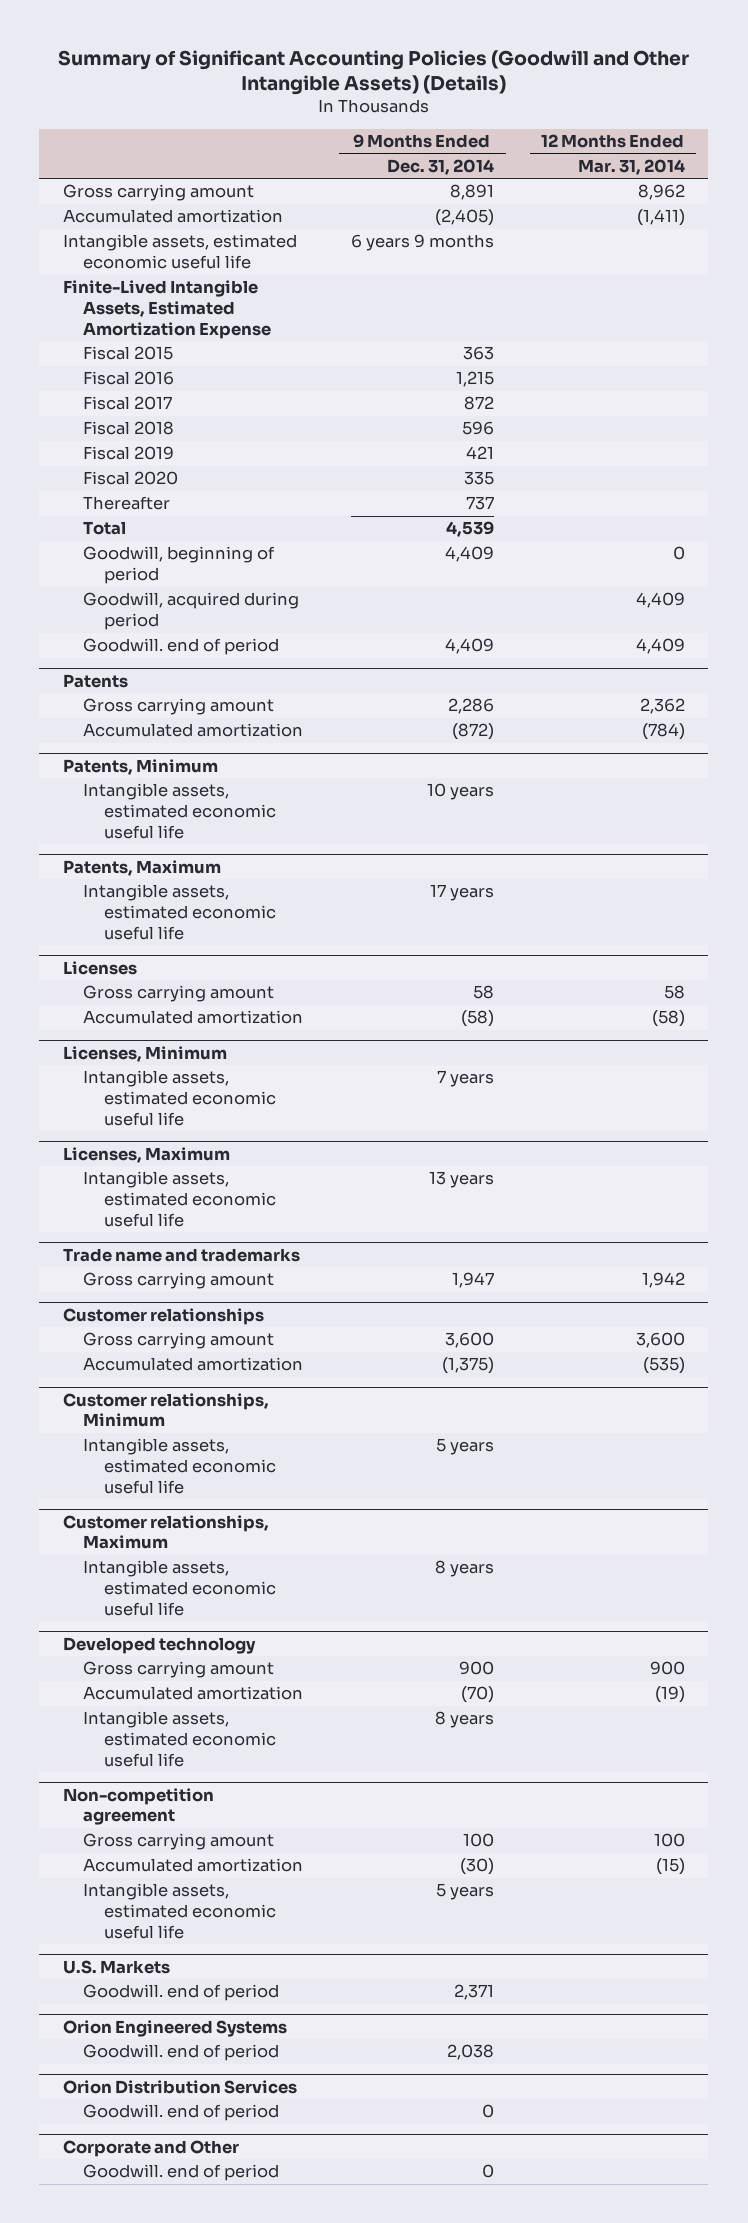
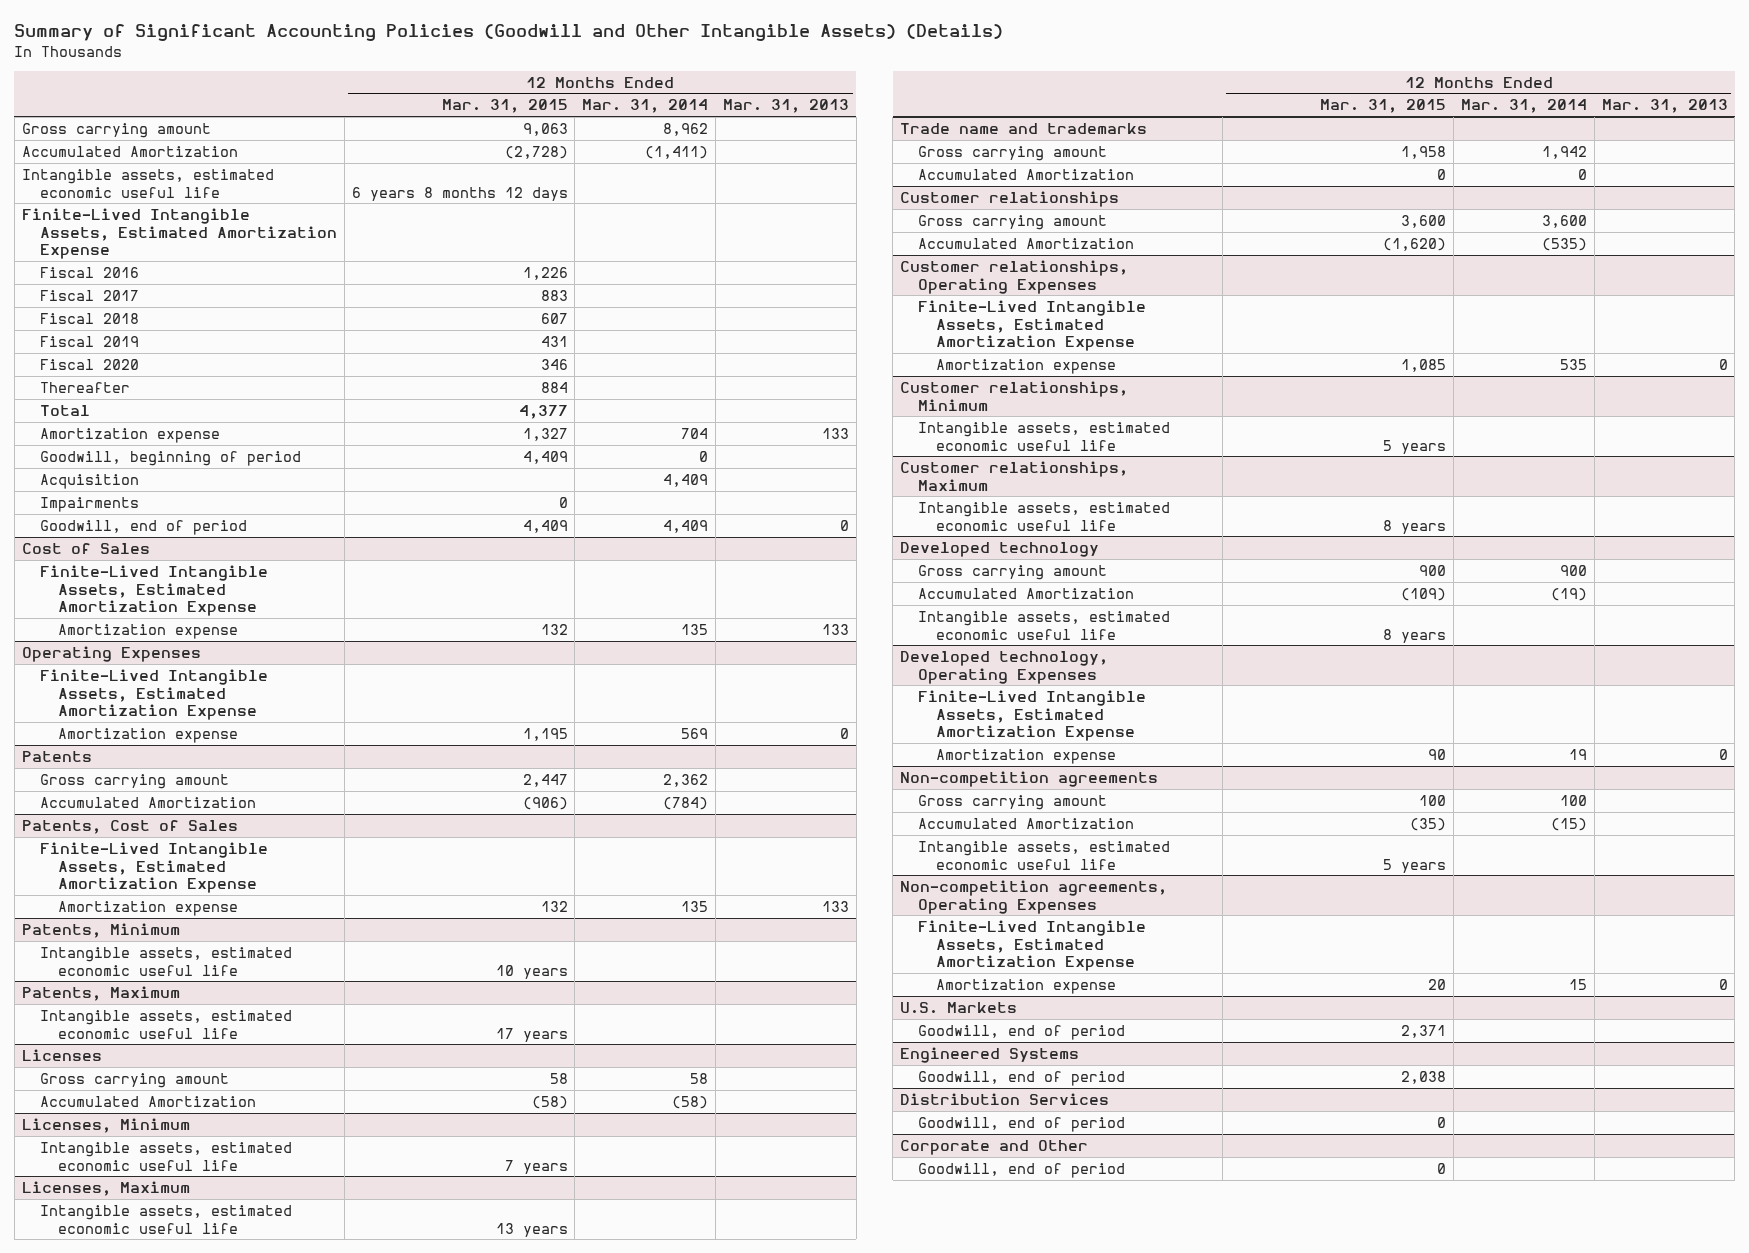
- | 9 Months Ended Dec. 31, 2014 | 12 Months Ended Mar. 31, 2014
+ | 12 Months Ended Mar. 31, 2015 | 12 Months Ended Mar. 31, 2014 | 12 Months Ended Mar. 31, 2013
- Accumulated amortization | (2,405) | (1,411)
+ Accumulated Amortization | (2,728) | (1,411) |
- Fiscal 2015 | 363 |
+ Amortization expense | 1,327 | 704 | 133
- Goodwill, acquired during period | | 4,409
- Goodwill. end of period | 4,409 | 4,409
+ Acquisition | | 4,409 |
+ Impairments | 0 | |
+ Goodwill, end of period | 4,409 | 4,409 | 0
+ Cost of Sales
+ Finite-Lived Intangible Assets, Estimated Amortization Expense
+ Amortization expense | 132 | 135 | 133
+ Operating Expenses
+ Finite-Lived Intangible Assets, Estimated Amortization Expense
+ Amortization expense | 1,195 | 569 | 0
@ Patents
- Accumulated amortization | (872) | (784)
+ Accumulated Amortization | (906) | (784) |
+ Patents, Cost of Sales
+ Finite-Lived Intangible Assets, Estimated Amortization Expense
+ Amortization expense | 132 | 135 | 133
@ Licenses
- Accumulated amortization | (58) | (58)
+ Accumulated Amortization | (58) | (58) |
@ Trade name and trademarks
+ Accumulated Amortization | 0 | 0 |
@ Customer relationships
- Accumulated amortization | (1,375) | (535)
+ Accumulated Amortization | (1,620) | (535) |
+ Customer relationships, Operating Expenses
+ Finite-Lived Intangible Assets, Estimated Amortization Expense
+ Amortization expense | 1,085 | 535 | 0
@ Developed technology
- Accumulated amortization | (70) | (19)
+ Accumulated Amortization | (109) | (19) |
- Non-competition agreement
+ Developed technology, Operating Expenses
+ Finite-Lived Intangible Assets, Estimated Amortization Expense
+ Amortization expense | 90 | 19 | 0
+ Non-competition agreements
- Accumulated amortization | (30) | (15)
+ Accumulated Amortization | (35) | (15) |
+ Non-competition agreements, Operating Expenses
+ Finite-Lived Intangible Assets, Estimated Amortization Expense
+ Amortization expense | 20 | 15 | 0
@ U.S. Markets
- Goodwill. end of period | 2,371 |
- Orion Engineered Systems
- Goodwill. end of period | 2,038 |
- Orion Distribution Services
- Goodwill. end of period | 0 |
@ U.S. Markets
+ Goodwill, end of period | 2,371 | |
+ Engineered Systems
+ Goodwill, end of period | 2,038 | |
+ Distribution Services
+ Goodwill, end of period | 0 | |
@ Corporate and Other
- Goodwill. end of period | 0 |
+ Goodwill, end of period | 0 | |

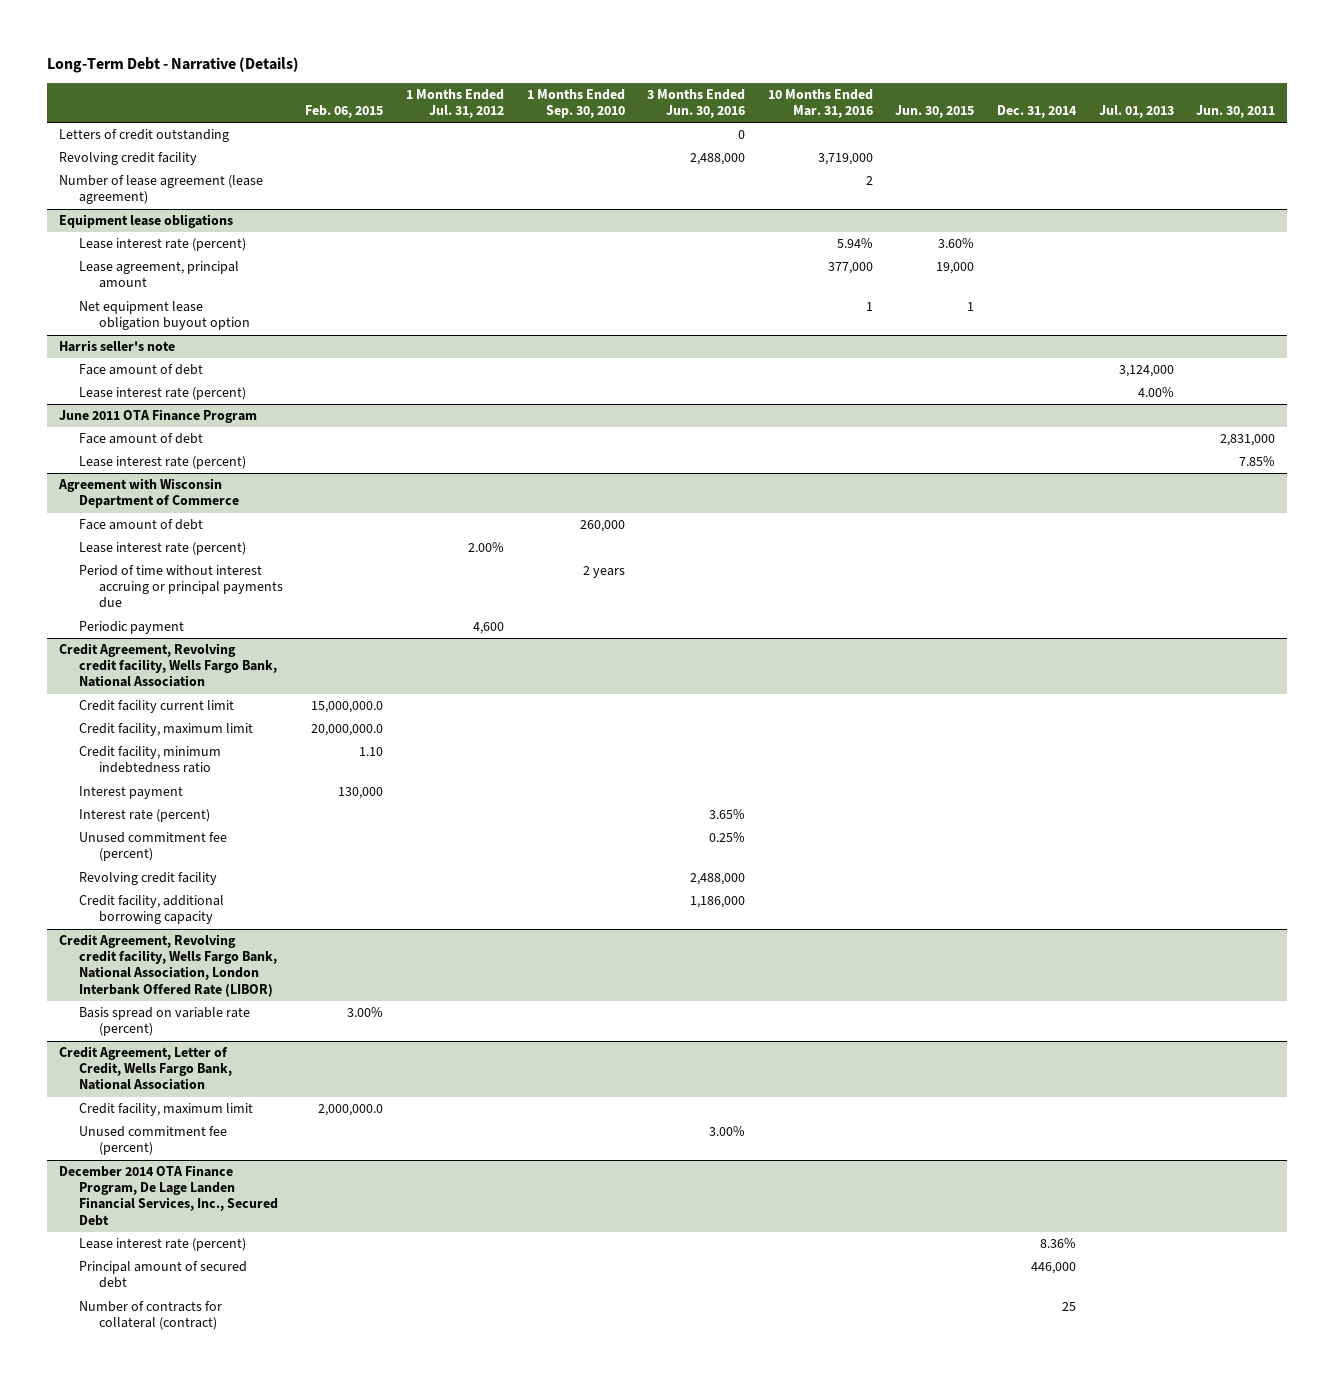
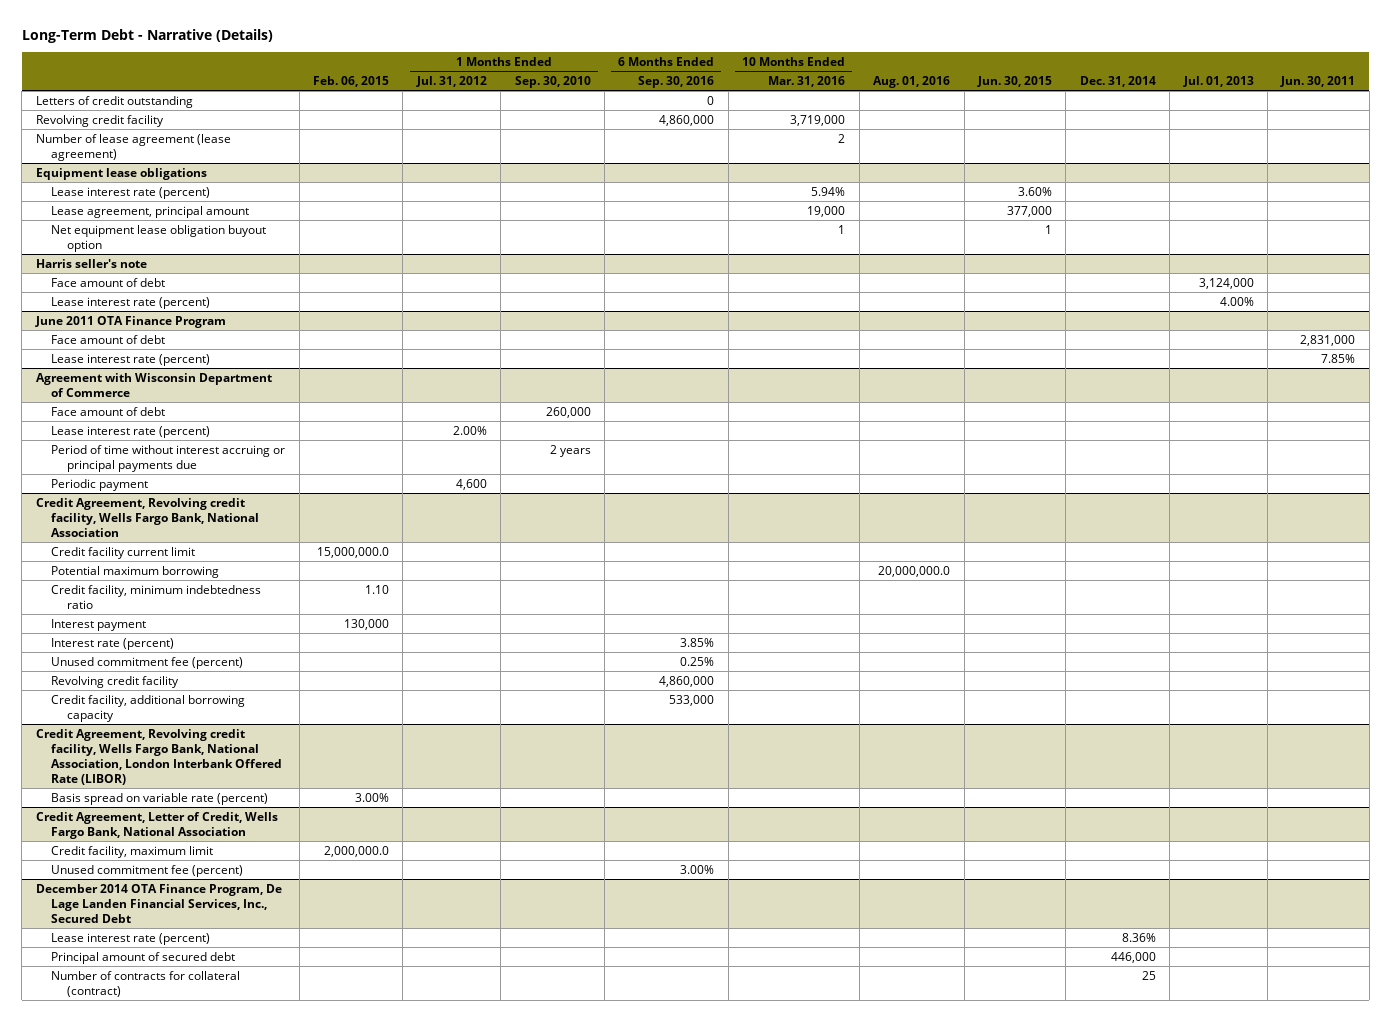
- | Feb. 06, 2015 | 1 Months Ended Jul. 31, 2012 | 1 Months Ended Sep. 30, 2010 | 3 Months Ended Jun. 30, 2016 | 10 Months Ended Mar. 31, 2016 | Jun. 30, 2015 | Dec. 31, 2014 | Jul. 01, 2013 | Jun. 30, 2011
+ | Feb. 06, 2015 | 1 Months Ended Jul. 31, 2012 | 1 Months Ended Sep. 30, 2010 | 6 Months Ended Sep. 30, 2016 | 10 Months Ended Mar. 31, 2016 | Aug. 01, 2016 | Jun. 30, 2015 | Dec. 31, 2014 | Jul. 01, 2013 | Jun. 30, 2011
@ Equipment lease obligations
- Lease agreement, principal amount | | | | | 377,000 | 19,000 | | |
+ Lease agreement, principal amount | | | | | 19,000 | | 377,000 | | |
@ Credit Agreement, Revolving credit facility, Wells Fargo Bank, National Association
- Credit facility, maximum limit | 20,000,000.0 | | | | | | | |
+ Potential maximum borrowing | | | | | | 20,000,000.0 | | | |

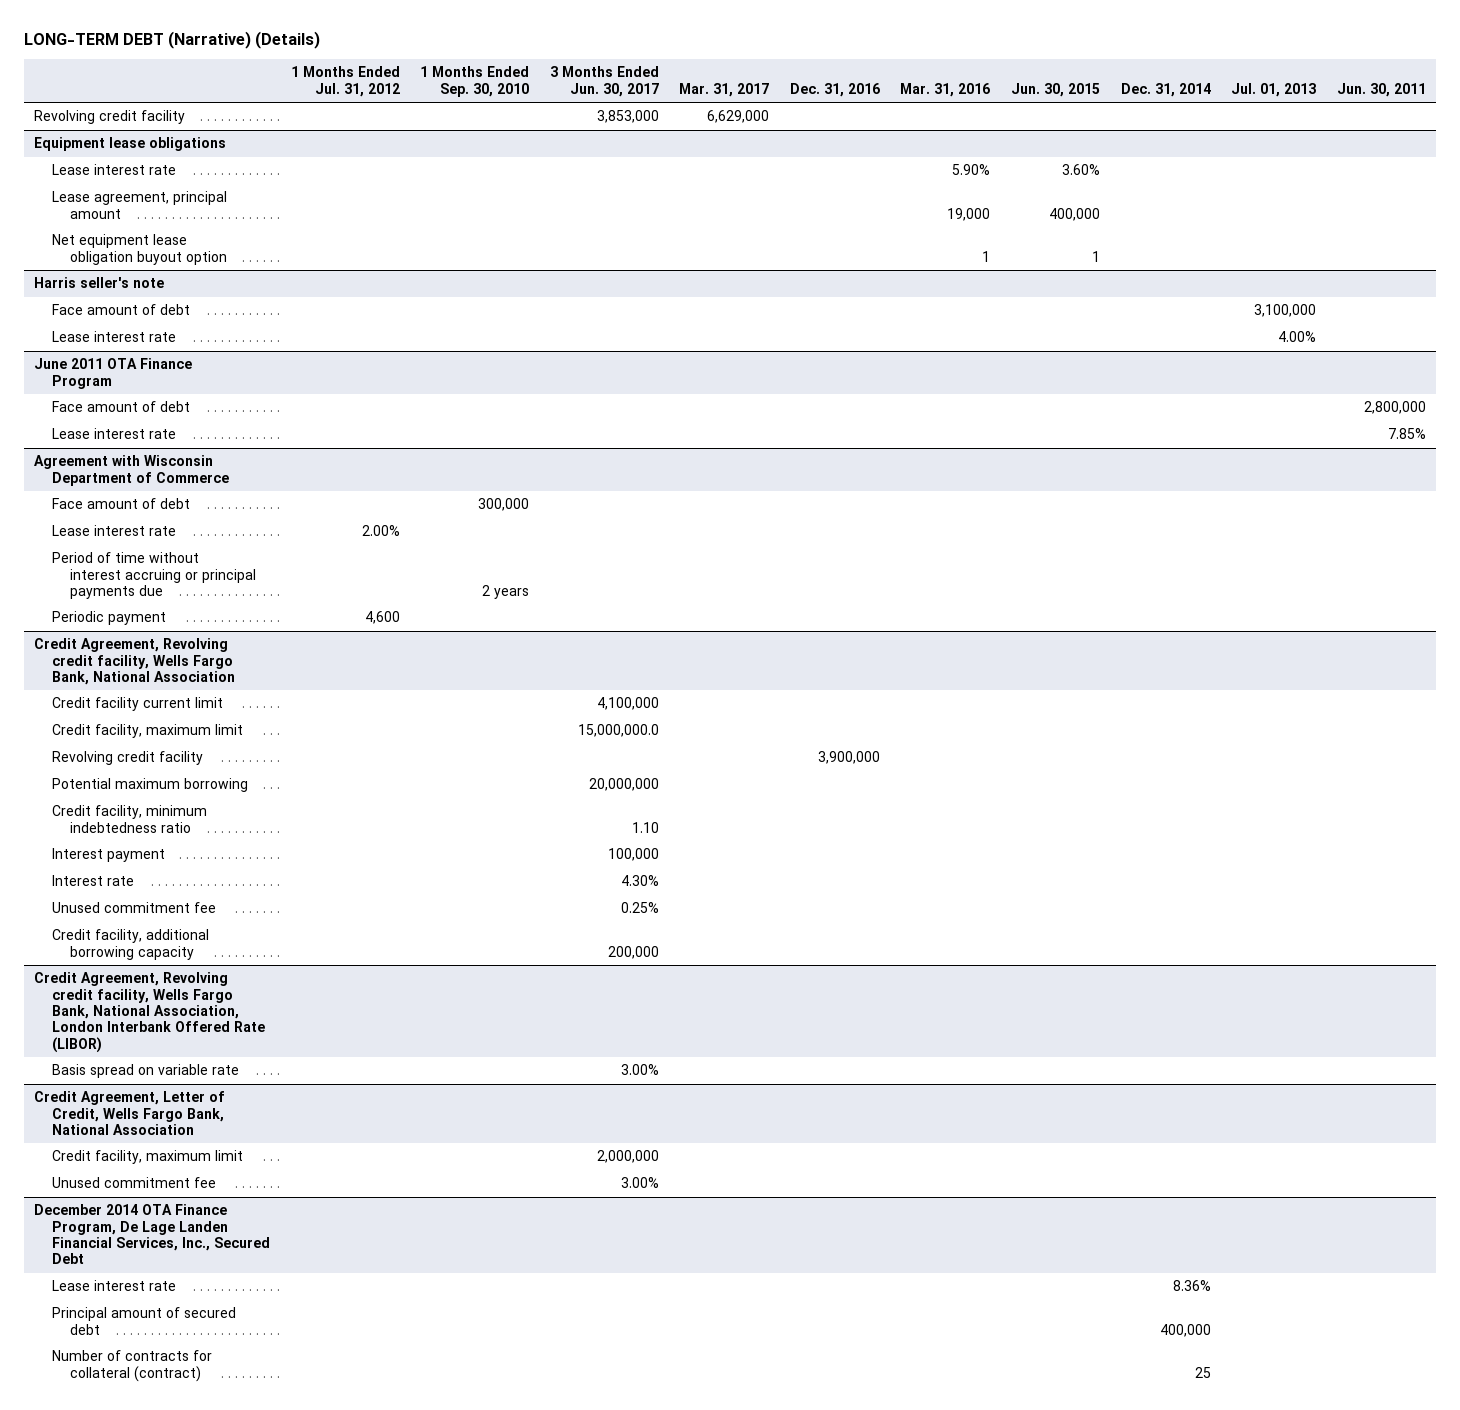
- Long-Term Debt - Narrative (Details)
+ LONG-TERM DEBT (Narrative) (Details)
- | Feb. 06, 2015 | 1 Months Ended Jul. 31, 2012 | 1 Months Ended Sep. 30, 2010 | 6 Months Ended Sep. 30, 2016 | 10 Months Ended Mar. 31, 2016 | Aug. 01, 2016 | Jun. 30, 2015 | Dec. 31, 2014 | Jul. 01, 2013 | Jun. 30, 2011
+ | 1 Months Ended Jul. 31, 2012 | 1 Months Ended Sep. 30, 2010 | 3 Months Ended Jun. 30, 2017 | Mar. 31, 2017 | Dec. 31, 2016 | Mar. 31, 2016 | Jun. 30, 2015 | Dec. 31, 2014 | Jul. 01, 2013 | Jun. 30, 2011
- Letters of credit outstanding | | | | 0 | | | | | |
- Number of lease agreement (lease agreement) | | | | | 2 | | | | |
@ Equipment lease obligations
- Lease interest rate (percent) | | | | | 5.94% | | 3.60% | | |
- Lease agreement, principal amount | | | | | 19,000 | | 377,000 | | |
+ Lease interest rate | | | | | | 5.90% | 3.60% | | |
+ Lease agreement, principal amount | | | | | | 19,000 | 400,000 | | |
@ Harris seller's note
- Face amount of debt | | | | | | | | | 3,124,000 |
- Lease interest rate (percent) | | | | | | | | | 4.00% |
+ Face amount of debt | | | | | | | | | 3,100,000 |
+ Lease interest rate | | | | | | | | | 4.00% |
@ June 2011 OTA Finance Program
- Face amount of debt | | | | | | | | | | 2,831,000
- Lease interest rate (percent) | | | | | | | | | | 7.85%
+ Face amount of debt | | | | | | | | | | 2,800,000
+ Lease interest rate | | | | | | | | | | 7.85%
@ Agreement with Wisconsin Department of Commerce
- Face amount of debt | | | 260,000 | | | | | | |
- Lease interest rate (percent) | | 2.00% | | | | | | | |
+ Face amount of debt | | 300,000 | | | | | | | |
+ Lease interest rate | 2.00% | | | | | | | | |
@ Credit Agreement, Revolving credit facility, Wells Fargo Bank, National Association
+ Credit facility, maximum limit | | | 15,000,000.0 | | | | | | |
moved up: Revolving credit facility | | | | | 3,900,000 | | | | |
- Interest rate (percent) | | | | 3.85% | | | | | |
- Unused commitment fee (percent) | | | | 0.25% | | | | | |
+ Interest rate | | | 4.30% | | | | | | |
+ Unused commitment fee | | | 0.25% | | | | | | |
@ Credit Agreement, Revolving credit facility, Wells Fargo Bank, National Association, London Interbank Offered Rate (LIBOR)
- Basis spread on variable rate (percent) | 3.00% | | | | | | | | |
+ Basis spread on variable rate | | | 3.00% | | | | | | |
@ Credit Agreement, Letter of Credit, Wells Fargo Bank, National Association
- Unused commitment fee (percent) | | | | 3.00% | | | | | |
+ Unused commitment fee | | | 3.00% | | | | | | |
@ December 2014 OTA Finance Program, De Lage Landen Financial Services, Inc., Secured Debt
- Lease interest rate (percent) | | | | | | | | 8.36% | |
- Principal amount of secured debt | | | | | | | | 446,000 | |
+ Lease interest rate | | | | | | | | 8.36% | |
+ Principal amount of secured debt | | | | | | | | 400,000 | |

